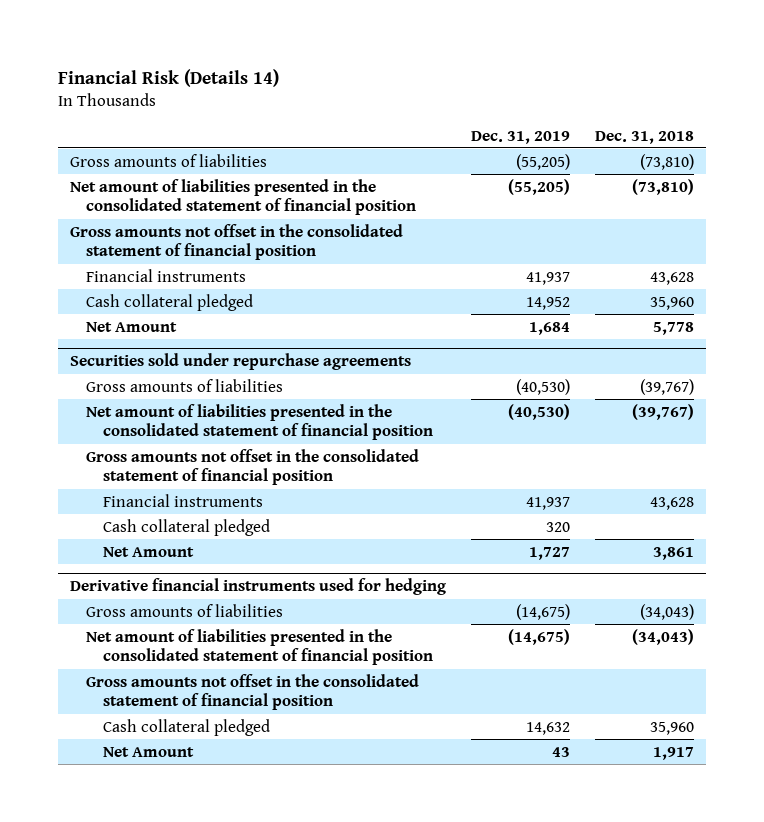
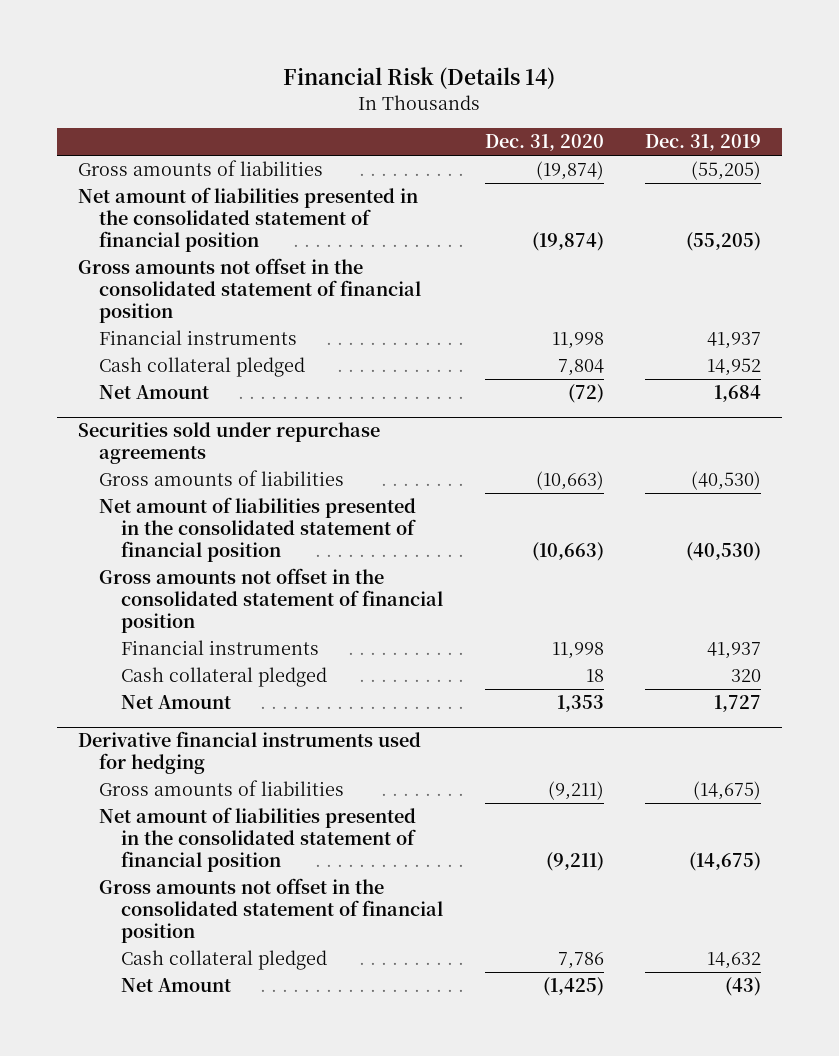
- | Dec. 31, 2019 | Dec. 31, 2018
+ | Dec. 31, 2020 | Dec. 31, 2019
@ Derivative financial instruments used for hedging
- Net Amount | 43 | 1,917
+ Net Amount | (1,425) | (43)

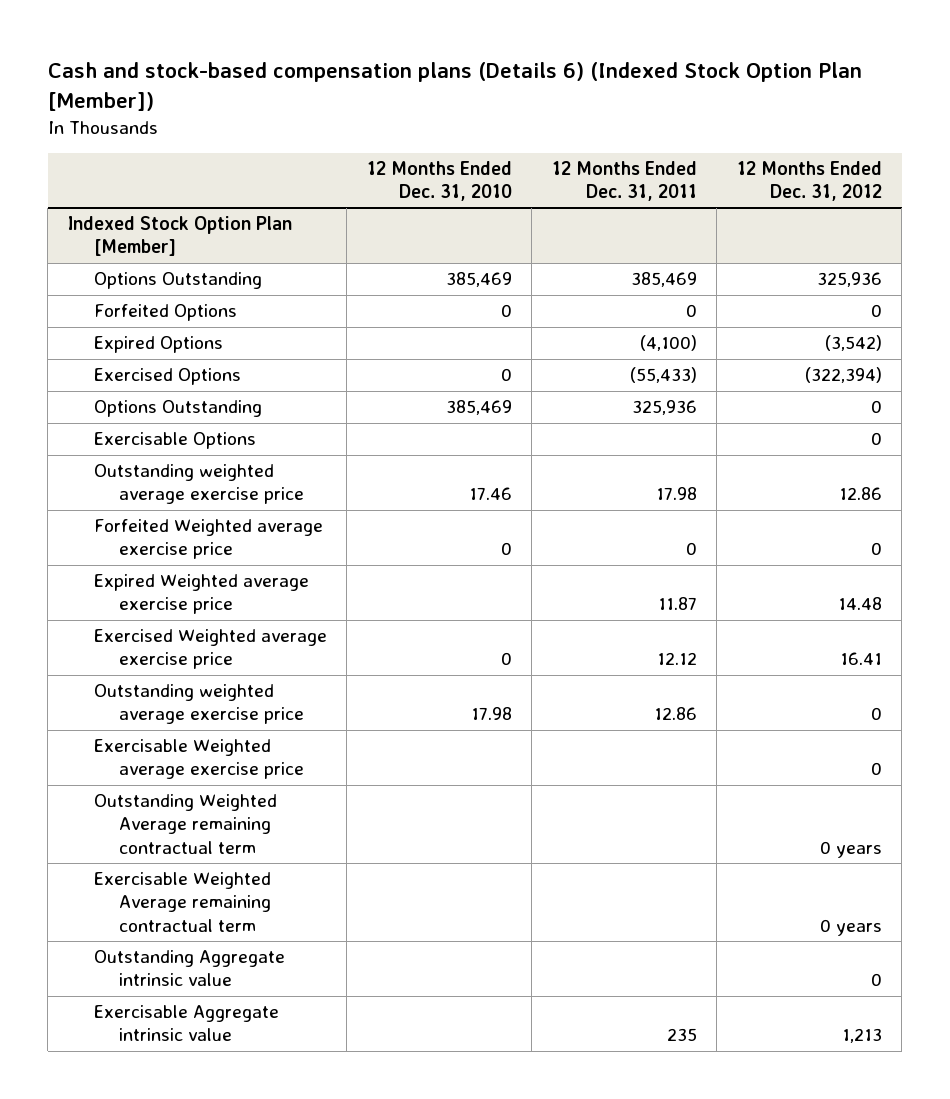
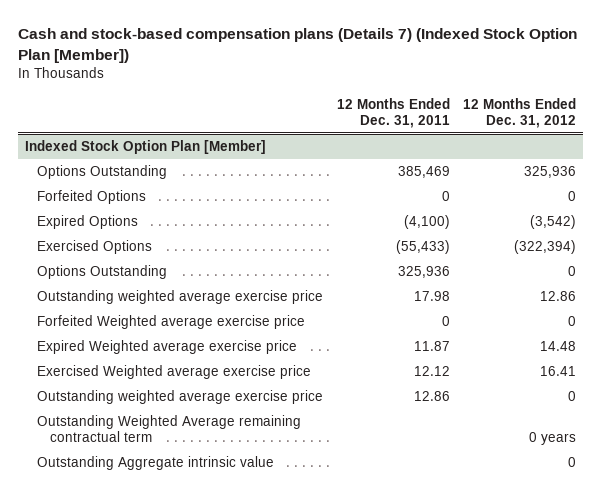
- Cash and stock-based compensation plans (Details 6) (Indexed Stock Option Plan [Member])
+ Cash and stock-based compensation plans (Details 7) (Indexed Stock Option Plan [Member])
- | 12 Months Ended Dec. 31, 2010 | 12 Months Ended Dec. 31, 2011 | 12 Months Ended Dec. 31, 2012
+ | 12 Months Ended Dec. 31, 2011 | 12 Months Ended Dec. 31, 2012
@ Indexed Stock Option Plan [Member]
- Exercisable Options | | | 0
- Exercisable Weighted average exercise price | | | 0
- Exercisable Weighted Average remaining contractual term | | | 0 years
- Exercisable Aggregate intrinsic value | | 235 | 1,213

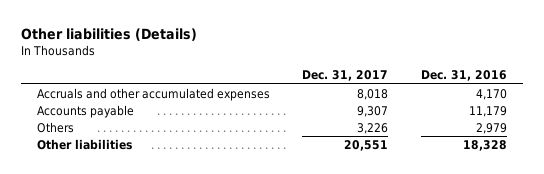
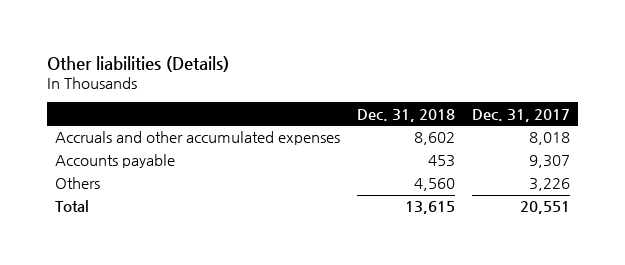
- | Dec. 31, 2017 | Dec. 31, 2016
+ | Dec. 31, 2018 | Dec. 31, 2017
- Other liabilities | 20,551 | 18,328
+ Total | 13,615 | 20,551

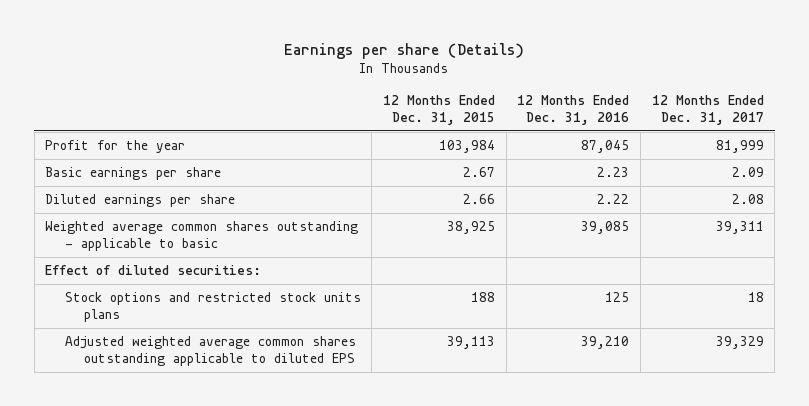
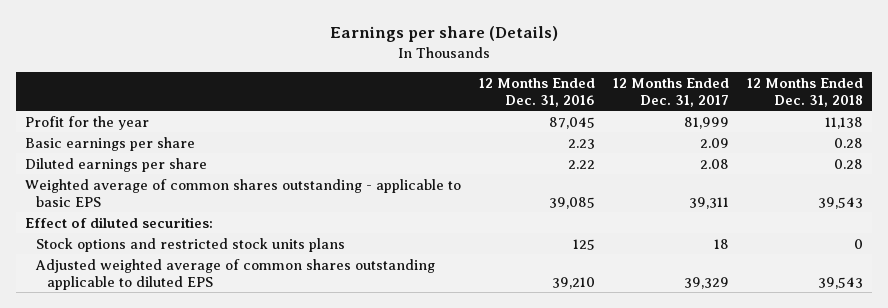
- | 12 Months Ended Dec. 31, 2015 | 12 Months Ended Dec. 31, 2016 | 12 Months Ended Dec. 31, 2017
+ | 12 Months Ended Dec. 31, 2016 | 12 Months Ended Dec. 31, 2017 | 12 Months Ended Dec. 31, 2018
- Weighted average common shares outstanding - applicable to basic | 38,925 | 39,085 | 39,311
+ Weighted average of common shares outstanding - applicable to basic EPS | 39,085 | 39,311 | 39,543
- Adjusted weighted average common shares outstanding applicable to diluted EPS | 39,113 | 39,210 | 39,329
+ Adjusted weighted average of common shares outstanding applicable to diluted EPS | 39,210 | 39,329 | 39,543

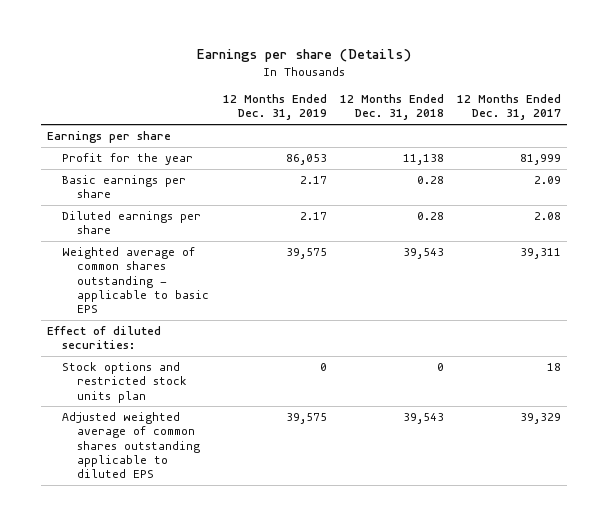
- | 12 Months Ended Dec. 31, 2016 | 12 Months Ended Dec. 31, 2017 | 12 Months Ended Dec. 31, 2018
+ | 12 Months Ended Dec. 31, 2019 | 12 Months Ended Dec. 31, 2018 | 12 Months Ended Dec. 31, 2017
+ Earnings per share
- Stock options and restricted stock units plans | 125 | 18 | 0
+ Stock options and restricted stock units plan | 0 | 0 | 18

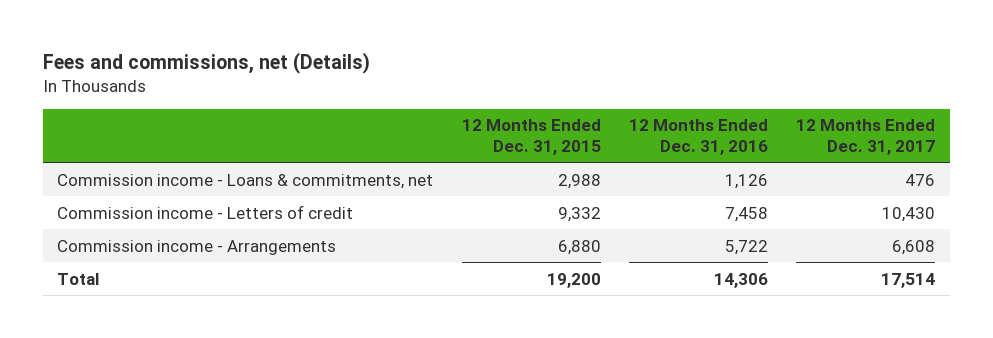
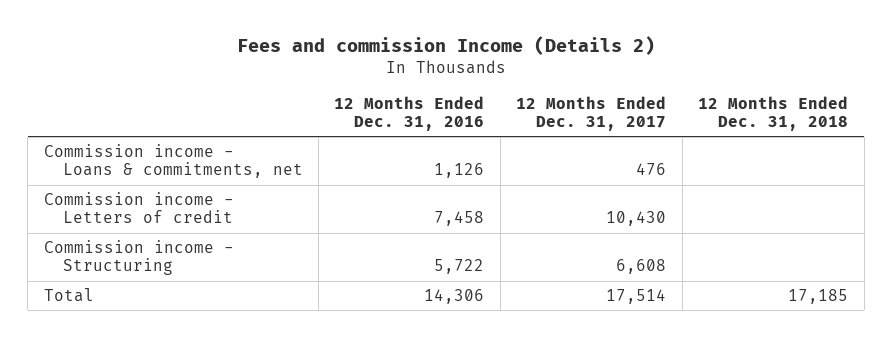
- Fees and commissions, net (Details)
+ Fees and commission Income (Details 2)
- | 12 Months Ended Dec. 31, 2015 | 12 Months Ended Dec. 31, 2016 | 12 Months Ended Dec. 31, 2017
+ | 12 Months Ended Dec. 31, 2016 | 12 Months Ended Dec. 31, 2017 | 12 Months Ended Dec. 31, 2018
- Commission income - Arrangements | 6,880 | 5,722 | 6,608
+ Commission income - Structuring | 5,722 | 6,608 |

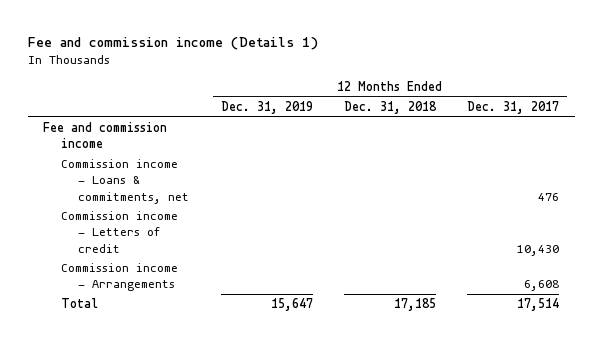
- Fees and commission Income (Details 2)
+ Fee and commission income (Details 1)
- | 12 Months Ended Dec. 31, 2016 | 12 Months Ended Dec. 31, 2017 | 12 Months Ended Dec. 31, 2018
+ | 12 Months Ended Dec. 31, 2019 | 12 Months Ended Dec. 31, 2018 | 12 Months Ended Dec. 31, 2017
+ Fee and commission income
- Commission income - Structuring | 5,722 | 6,608 |
+ Commission income - Arrangements | | | 6,608

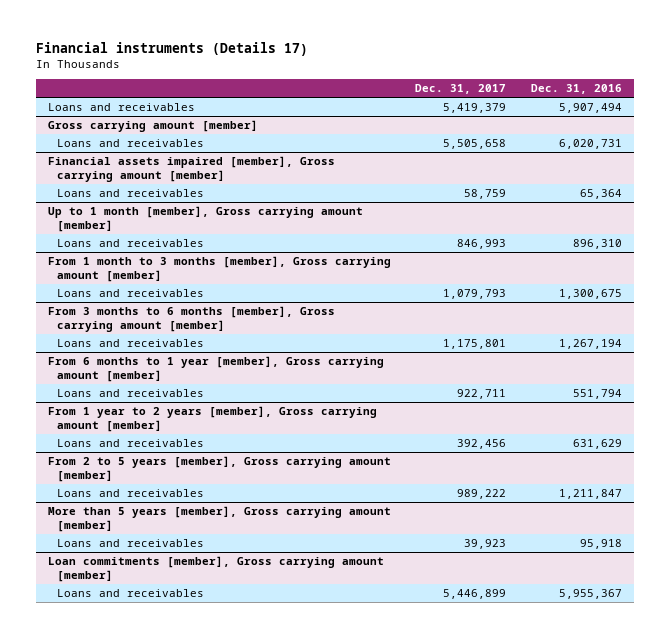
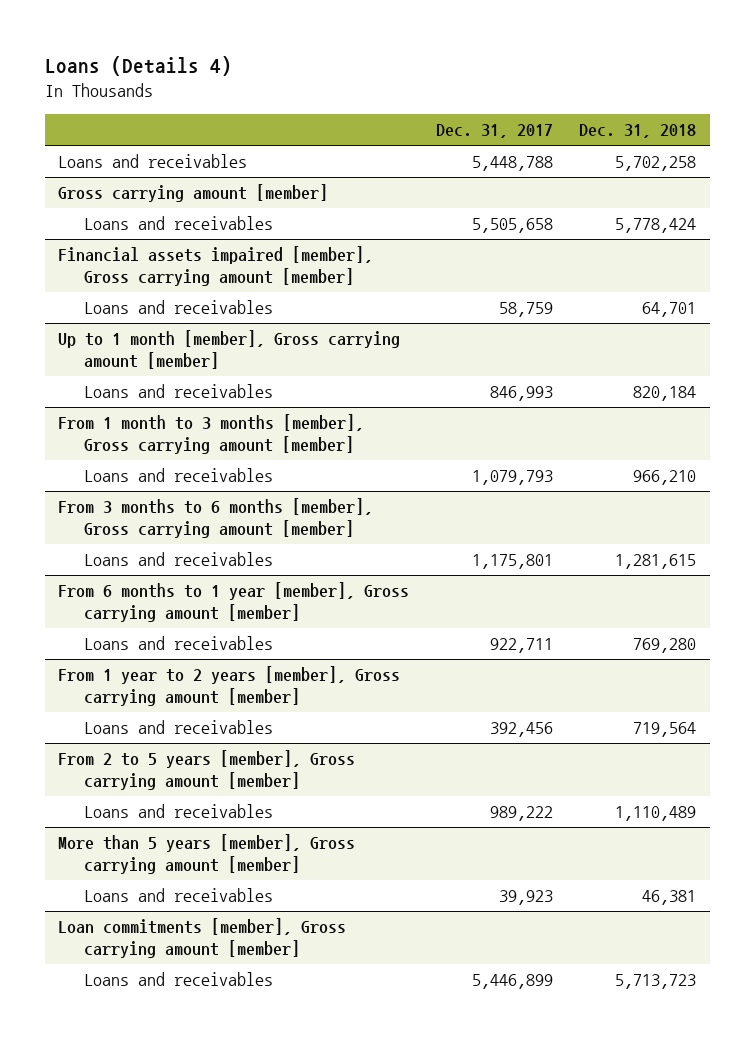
- Financial instruments (Details 17)
+ Loans (Details 4)
- | Dec. 31, 2017 | Dec. 31, 2016
+ | Dec. 31, 2017 | Dec. 31, 2018
- Loans and receivables | 5,419,379 | 5,907,494
+ Loans and receivables | 5,448,788 | 5,702,258

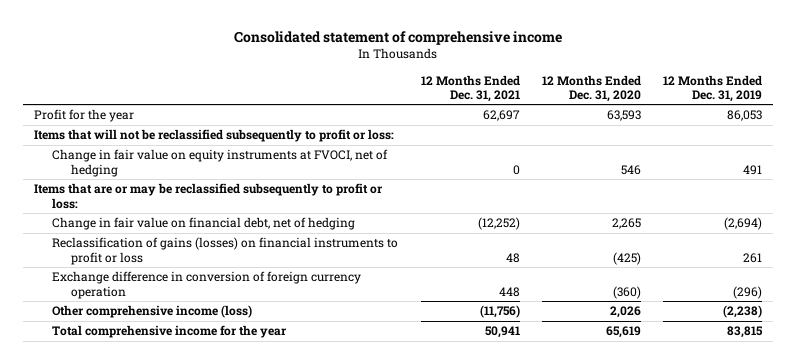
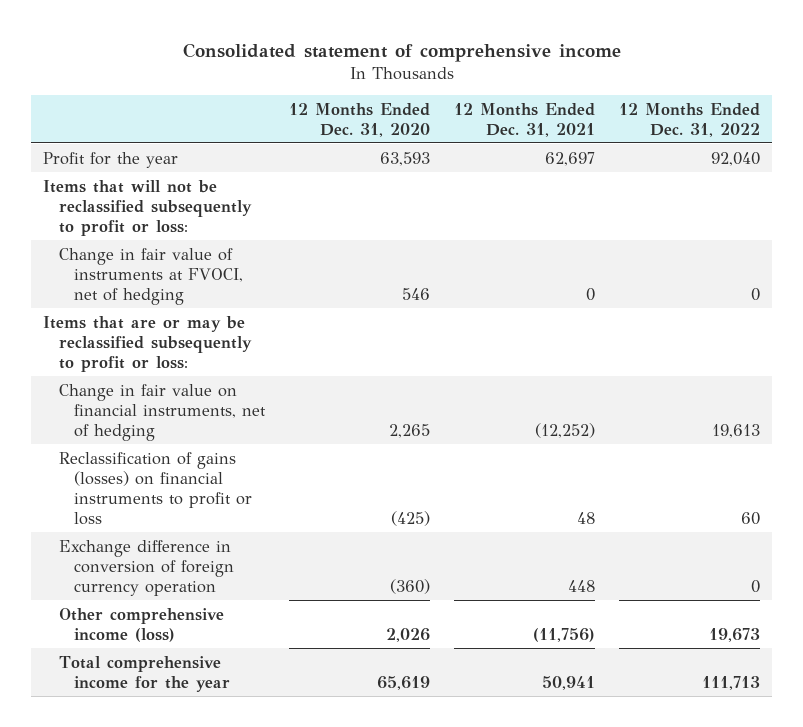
- | 12 Months Ended Dec. 31, 2021 | 12 Months Ended Dec. 31, 2020 | 12 Months Ended Dec. 31, 2019
+ | 12 Months Ended Dec. 31, 2020 | 12 Months Ended Dec. 31, 2021 | 12 Months Ended Dec. 31, 2022
- Change in fair value on equity instruments at FVOCI, net of hedging | 0 | 546 | 491
+ Change in fair value of instruments at FVOCI, net of hedging | 546 | 0 | 0
- Change in fair value on financial debt, net of hedging | (12,252) | 2,265 | (2,694)
+ Change in fair value on financial instruments, net of hedging | 2,265 | (12,252) | 19,613

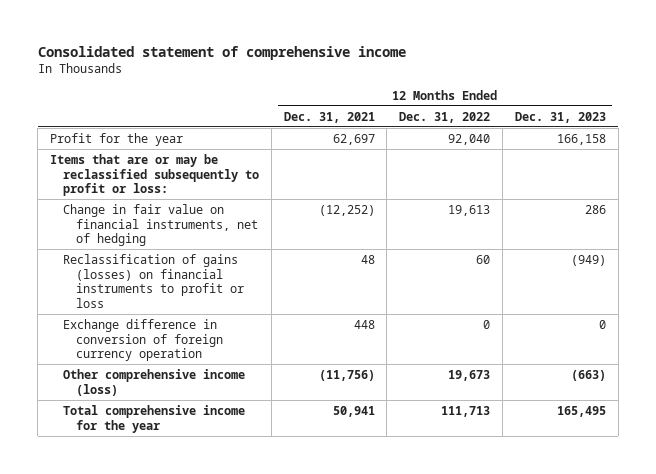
- | 12 Months Ended Dec. 31, 2020 | 12 Months Ended Dec. 31, 2021 | 12 Months Ended Dec. 31, 2022
+ | 12 Months Ended Dec. 31, 2021 | 12 Months Ended Dec. 31, 2022 | 12 Months Ended Dec. 31, 2023
- Items that will not be reclassified subsequently to profit or loss:
- Change in fair value of instruments at FVOCI, net of hedging | 546 | 0 | 0

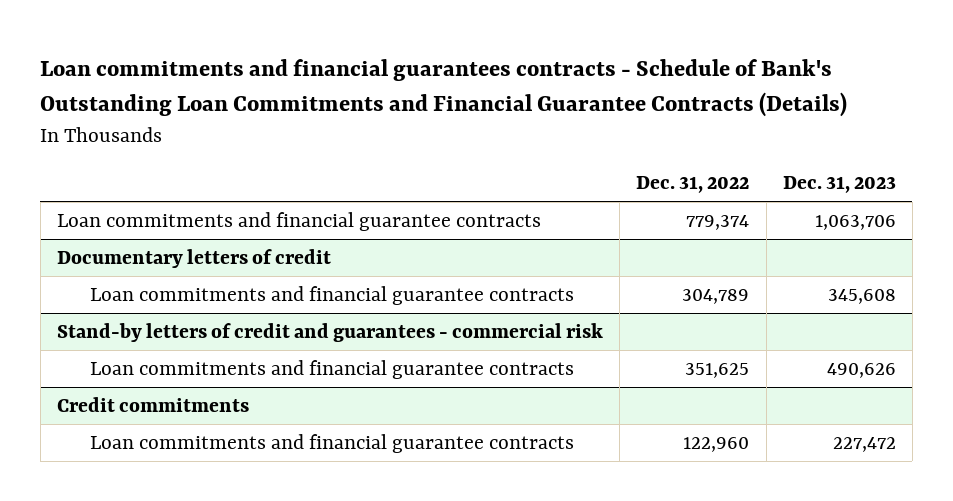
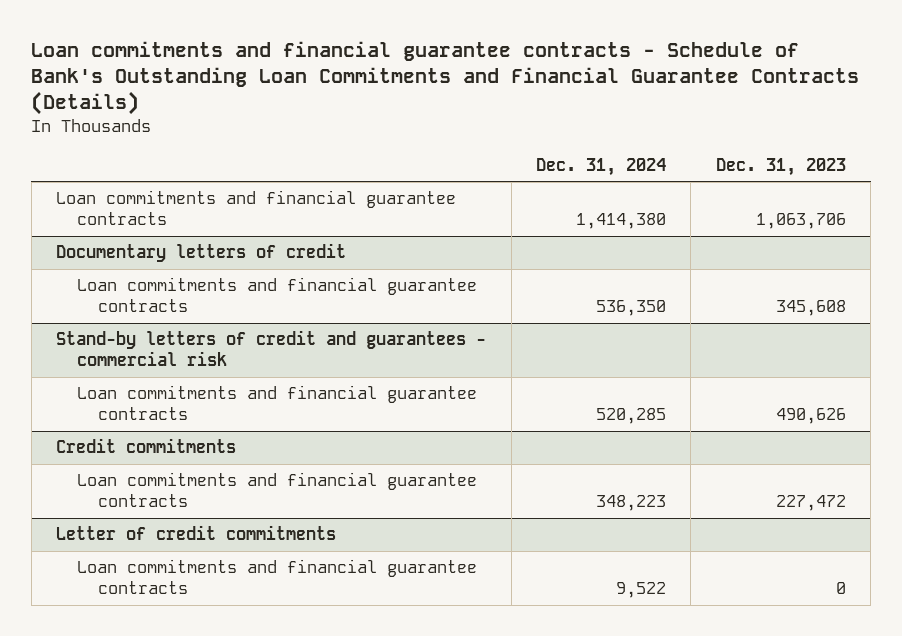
- Loan commitments and financial guarantees contracts - Schedule of Bank's Outstanding Loan Commitments and Financial Guarantee Contracts (Details)
+ Loan commitments and financial guarantee contracts - Schedule of Bank's Outstanding Loan Commitments and Financial Guarantee Contracts (Details)
- | Dec. 31, 2022 | Dec. 31, 2023
+ | Dec. 31, 2024 | Dec. 31, 2023
+ Letter of credit commitments
+ Loan commitments and financial guarantee contracts | 9,522 | 0

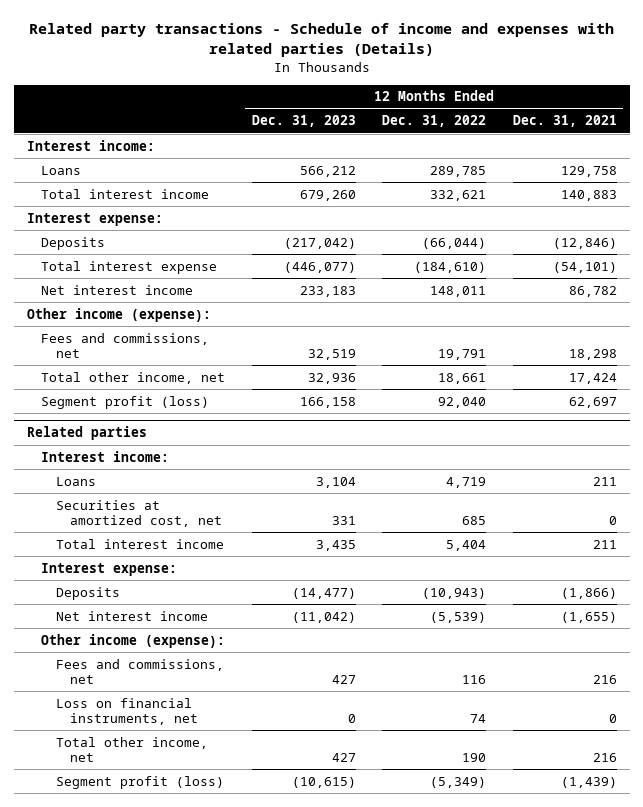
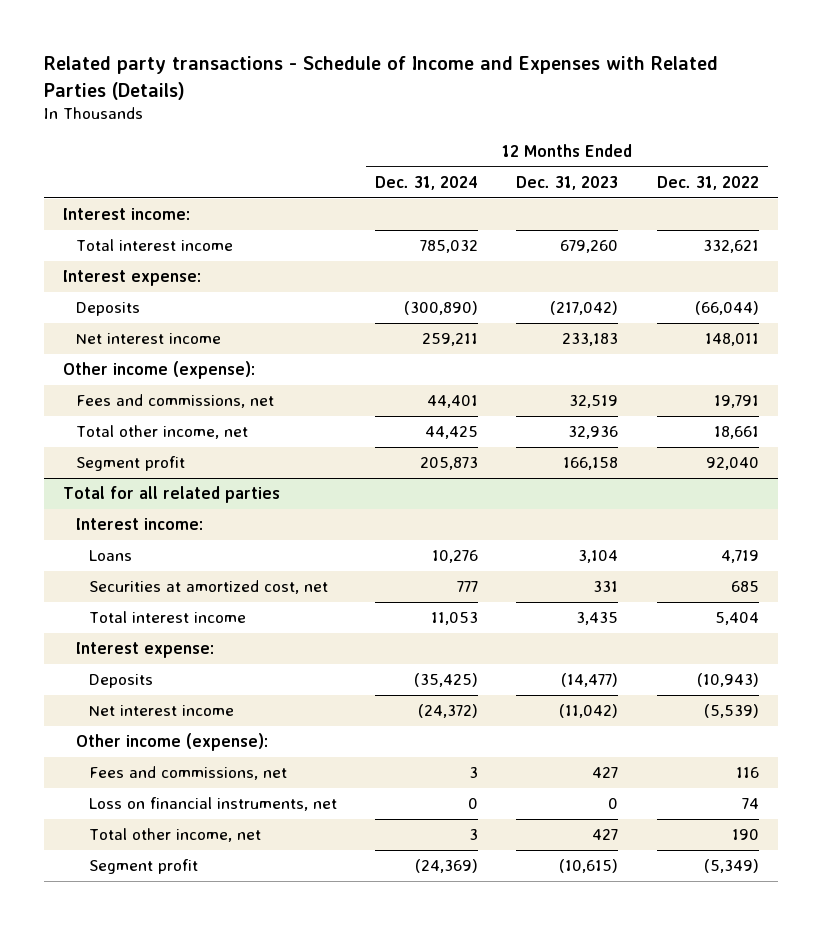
- Related party transactions - Schedule of income and expenses with related parties (Details)
+ Related party transactions - Schedule of Income and Expenses with Related Parties (Details)
- | 12 Months Ended Dec. 31, 2023 | 12 Months Ended Dec. 31, 2022 | 12 Months Ended Dec. 31, 2021
+ | 12 Months Ended Dec. 31, 2024 | 12 Months Ended Dec. 31, 2023 | 12 Months Ended Dec. 31, 2022
- Loans | 566,212 | 289,785 | 129,758
- Total interest expense | (446,077) | (184,610) | (54,101)
- Segment profit (loss) | 166,158 | 92,040 | 62,697
- Related parties
+ Segment profit | 205,873 | 166,158 | 92,040
+ Total for all related parties
- Segment profit (loss) | (10,615) | (5,349) | (1,439)
+ Segment profit | (24,369) | (10,615) | (5,349)

